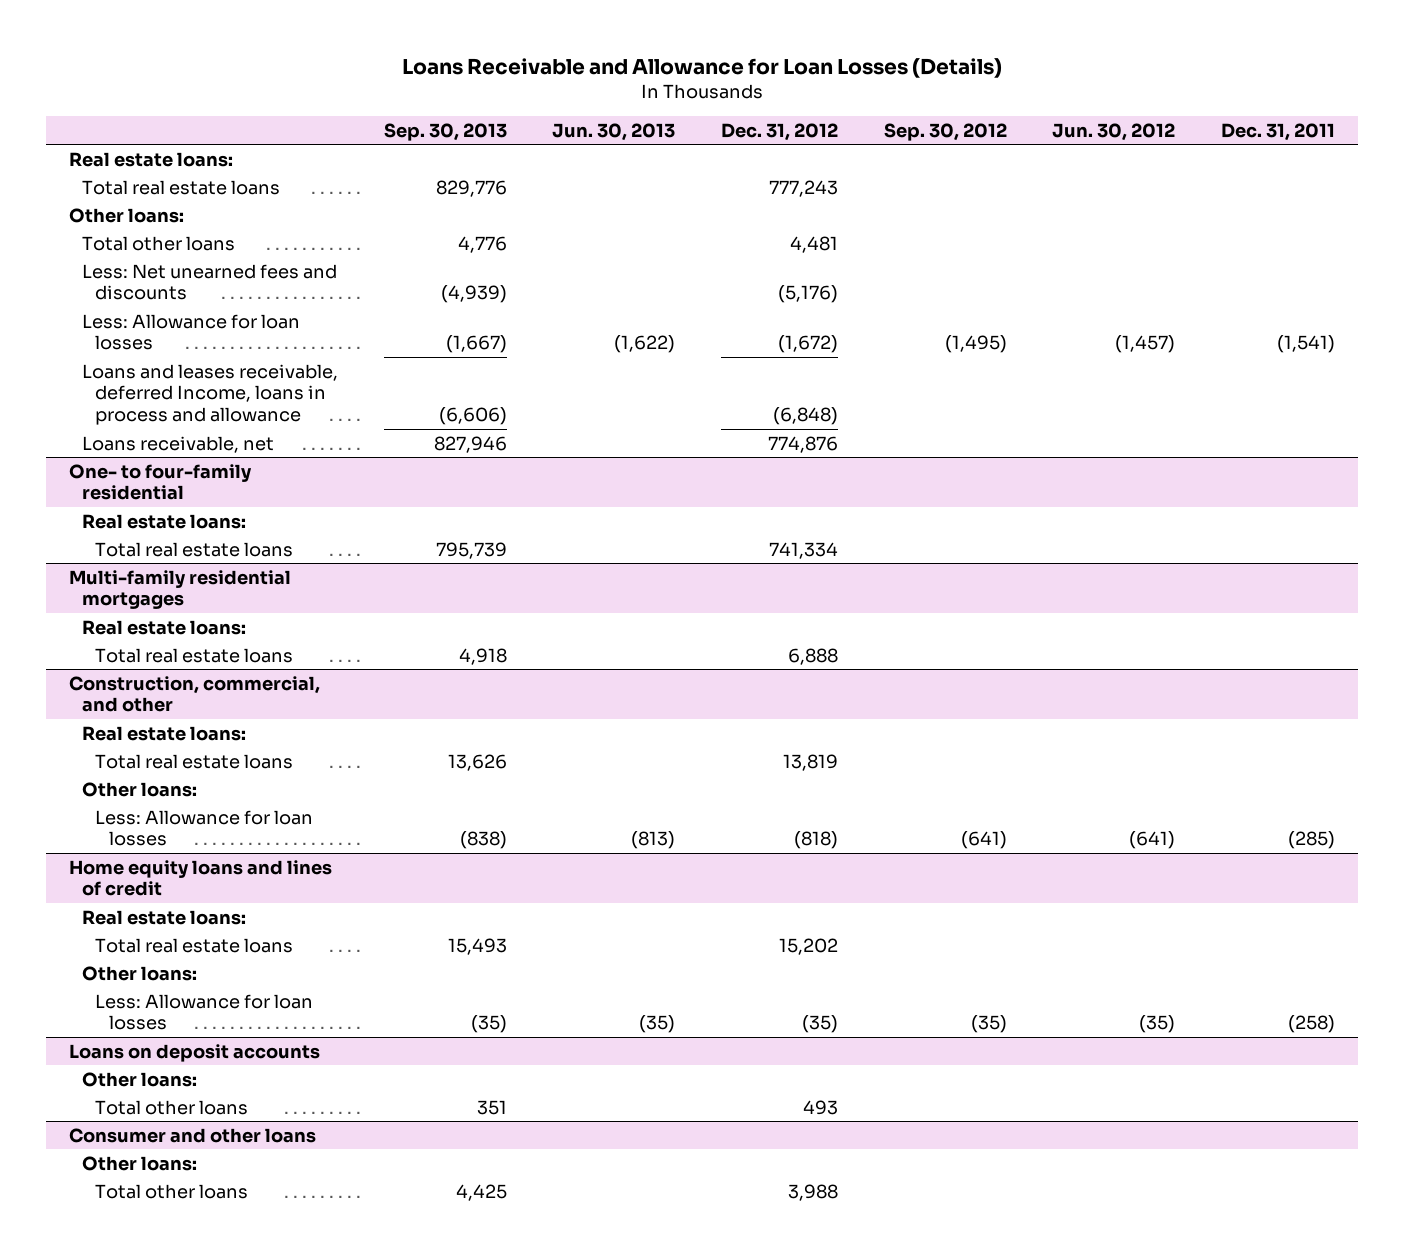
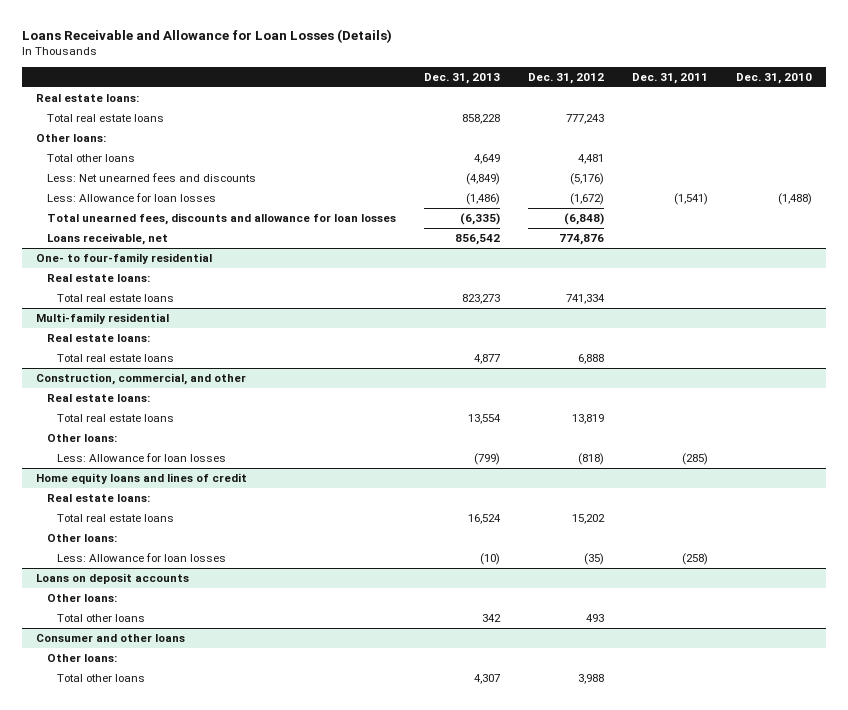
- | Sep. 30, 2013 | Jun. 30, 2013 | Dec. 31, 2012 | Sep. 30, 2012 | Jun. 30, 2012 | Dec. 31, 2011
+ | Dec. 31, 2013 | Dec. 31, 2012 | Dec. 31, 2011 | Dec. 31, 2010
- Loans and leases receivable, deferred Income, loans in process and allowance | (6,606) | | (6,848) | | |
+ Total unearned fees, discounts and allowance for loan losses | (6,335) | (6,848) | |
- Multi-family residential mortgages
+ Multi-family residential

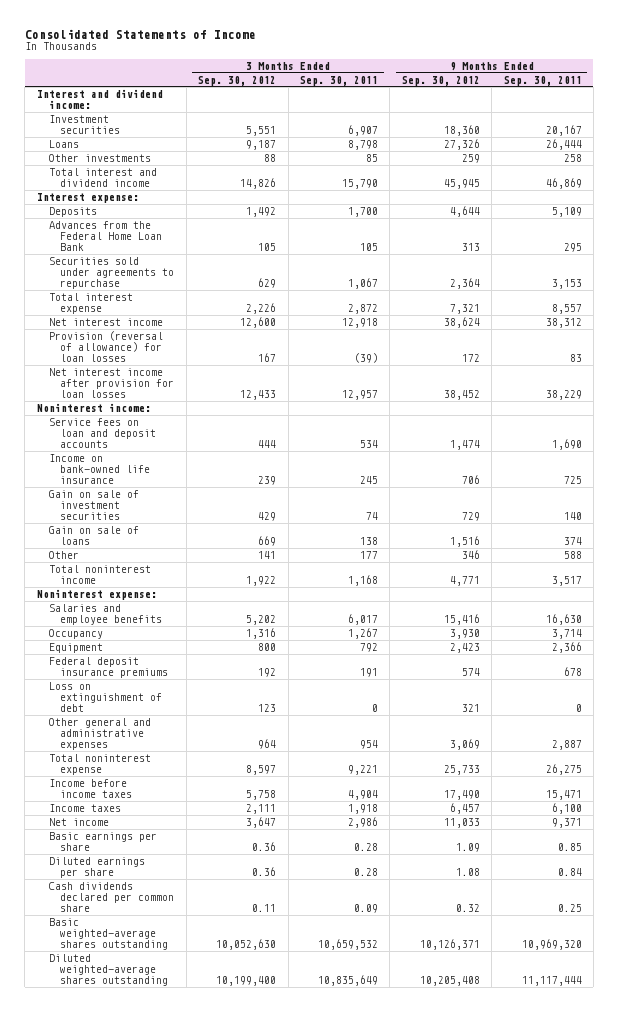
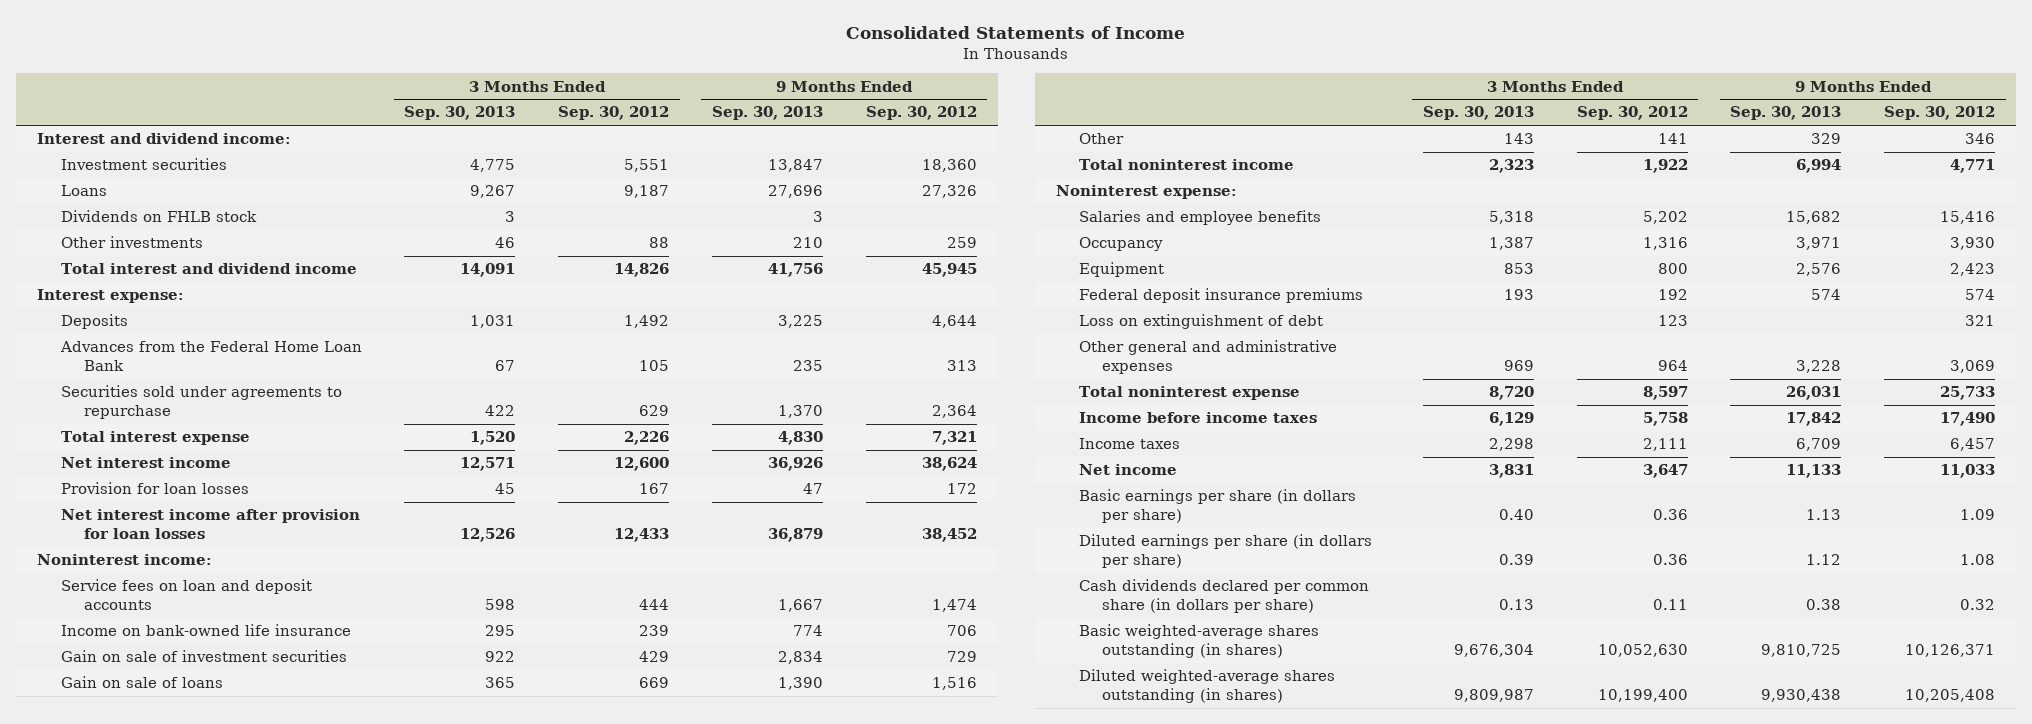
- | 3 Months Ended Sep. 30, 2012 | 3 Months Ended Sep. 30, 2011 | 9 Months Ended Sep. 30, 2012 | 9 Months Ended Sep. 30, 2011
+ | 3 Months Ended Sep. 30, 2013 | 3 Months Ended Sep. 30, 2012 | 9 Months Ended Sep. 30, 2013 | 9 Months Ended Sep. 30, 2012
+ Dividends on FHLB stock | 3 | | 3 |
- Provision (reversal of allowance) for loan losses | 167 | (39) | 172 | 83
+ Provision for loan losses | 45 | 167 | 47 | 172
- Basic earnings per share | 0.36 | 0.28 | 1.09 | 0.85
- Diluted earnings per share | 0.36 | 0.28 | 1.08 | 0.84
- Cash dividends declared per common share | 0.11 | 0.09 | 0.32 | 0.25
- Basic weighted-average shares outstanding | 10,052,630 | 10,659,532 | 10,126,371 | 10,969,320
- Diluted weighted-average shares outstanding | 10,199,400 | 10,835,649 | 10,205,408 | 11,117,444
+ Basic earnings per share (in dollars per share) | 0.40 | 0.36 | 1.13 | 1.09
+ Diluted earnings per share (in dollars per share) | 0.39 | 0.36 | 1.12 | 1.08
+ Cash dividends declared per common share (in dollars per share) | 0.13 | 0.11 | 0.38 | 0.32
+ Basic weighted-average shares outstanding (in shares) | 9,676,304 | 10,052,630 | 9,810,725 | 10,126,371
+ Diluted weighted-average shares outstanding (in shares) | 9,809,987 | 10,199,400 | 9,930,438 | 10,205,408

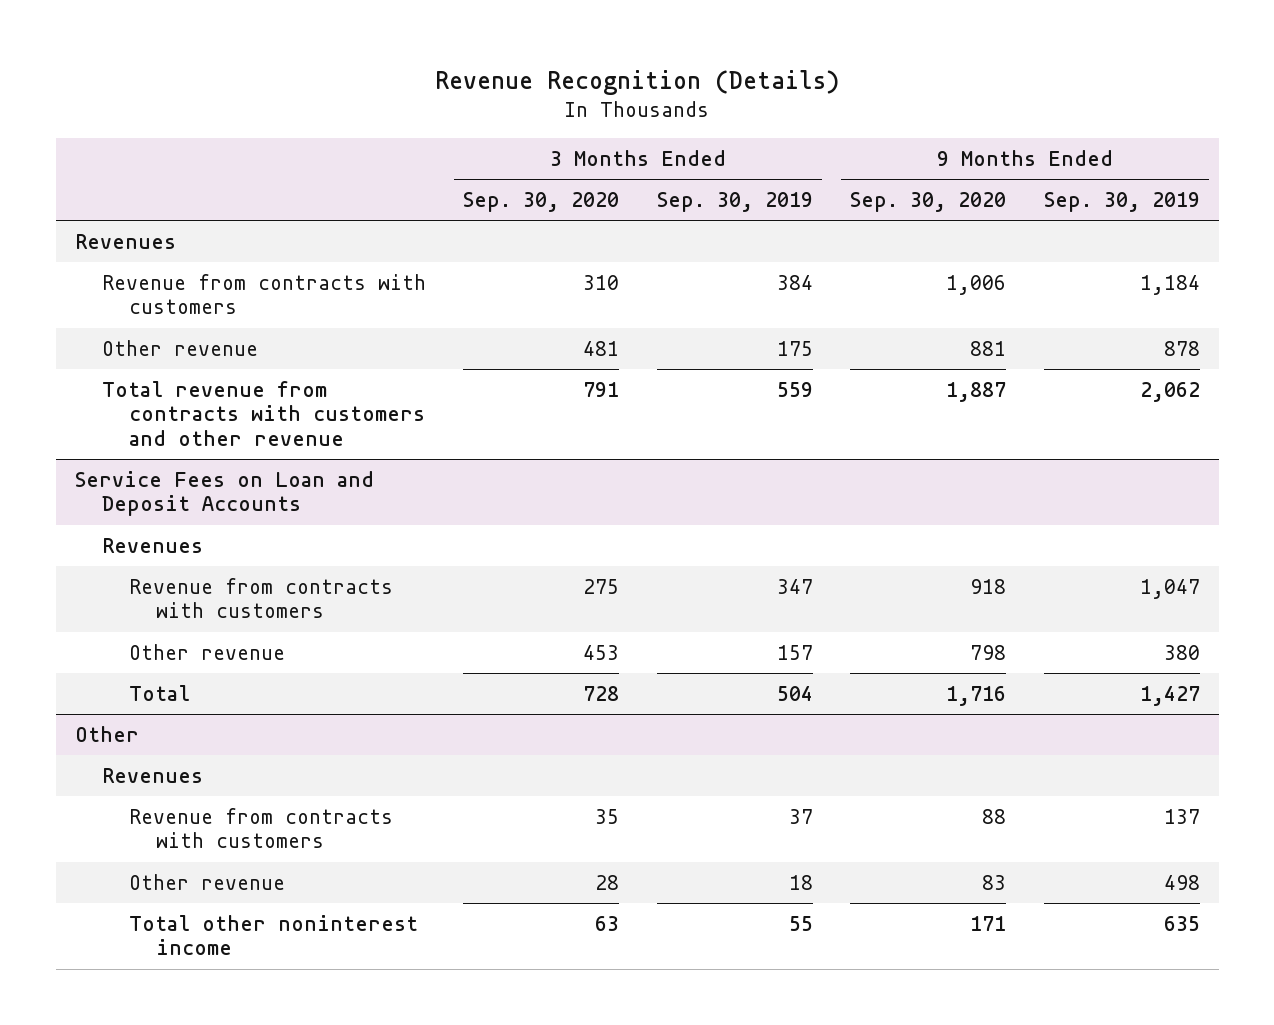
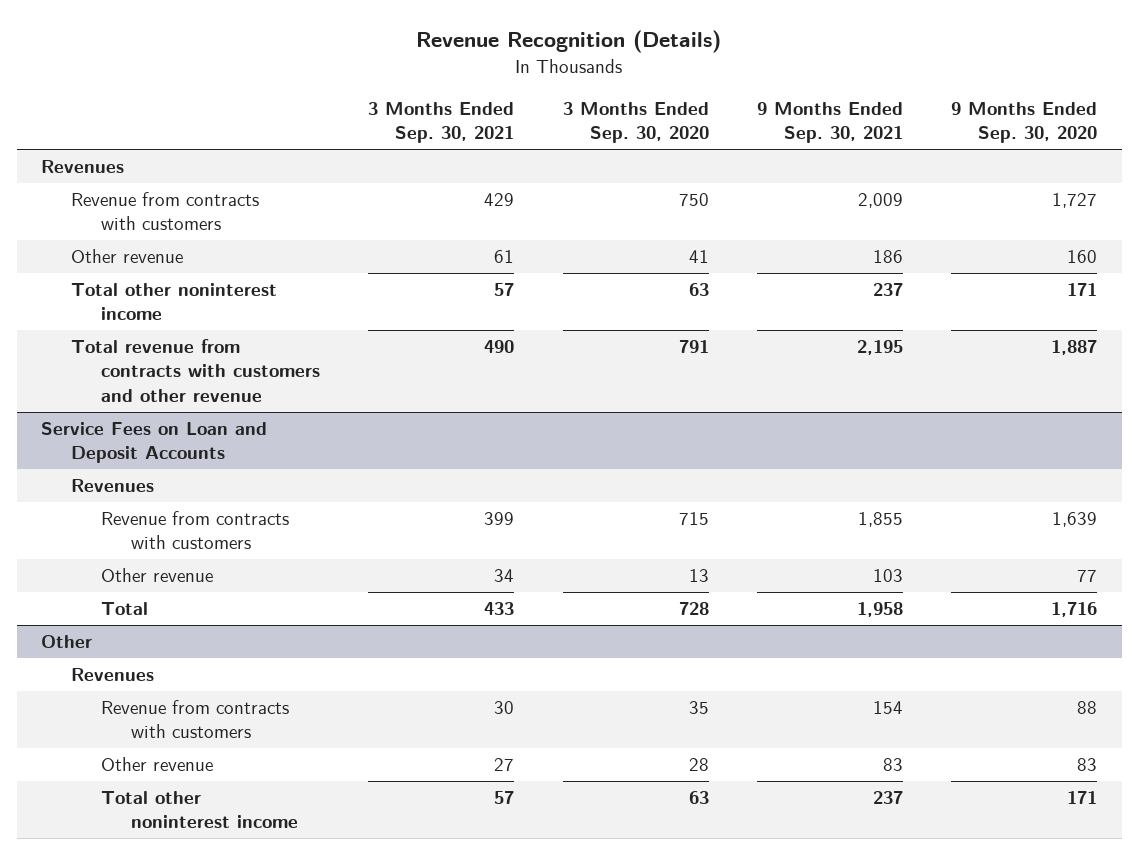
- | 3 Months Ended Sep. 30, 2020 | 3 Months Ended Sep. 30, 2019 | 9 Months Ended Sep. 30, 2020 | 9 Months Ended Sep. 30, 2019
+ | 3 Months Ended Sep. 30, 2021 | 3 Months Ended Sep. 30, 2020 | 9 Months Ended Sep. 30, 2021 | 9 Months Ended Sep. 30, 2020
- Revenue from contracts with customers | 310 | 384 | 1,006 | 1,184
- Other revenue | 481 | 175 | 881 | 878
+ Revenue from contracts with customers | 429 | 750 | 2,009 | 1,727
+ Other revenue | 61 | 41 | 186 | 160
+ Total other noninterest income | 57 | 63 | 237 | 171
@ Service Fees on Loan and Deposit Accounts
- Revenue from contracts with customers | 275 | 347 | 918 | 1,047
- Other revenue | 453 | 157 | 798 | 380
+ Revenue from contracts with customers | 399 | 715 | 1,855 | 1,639
+ Other revenue | 34 | 13 | 103 | 77

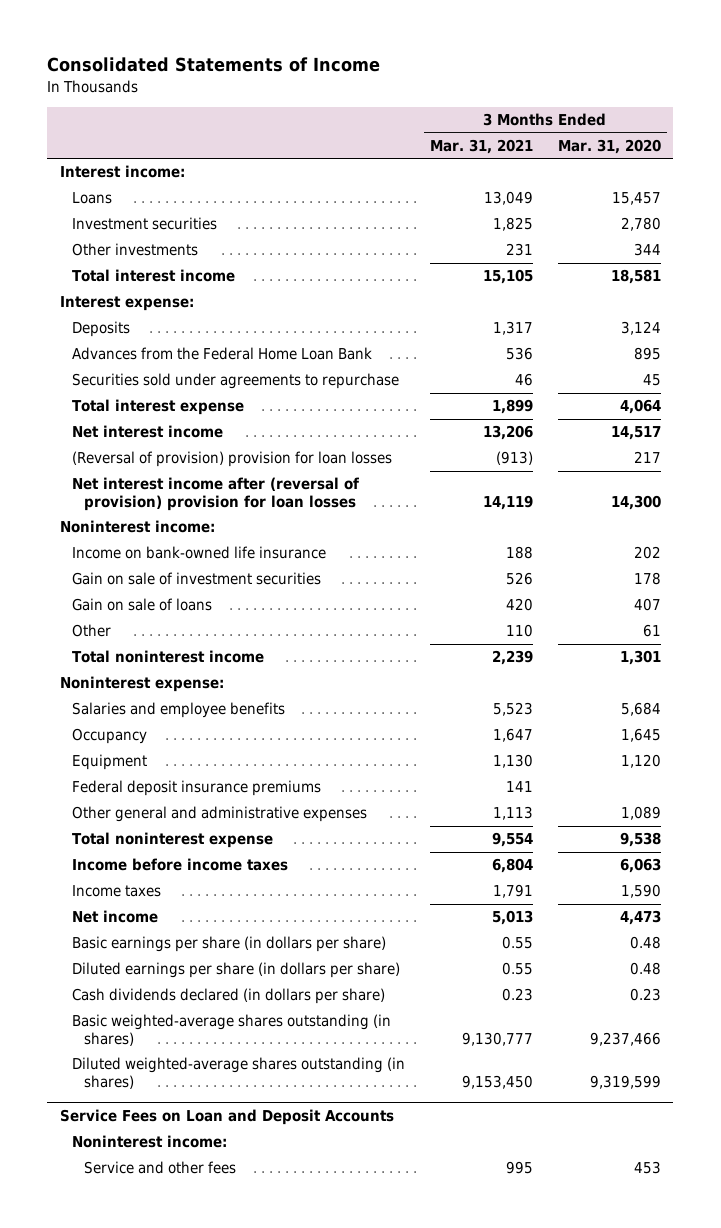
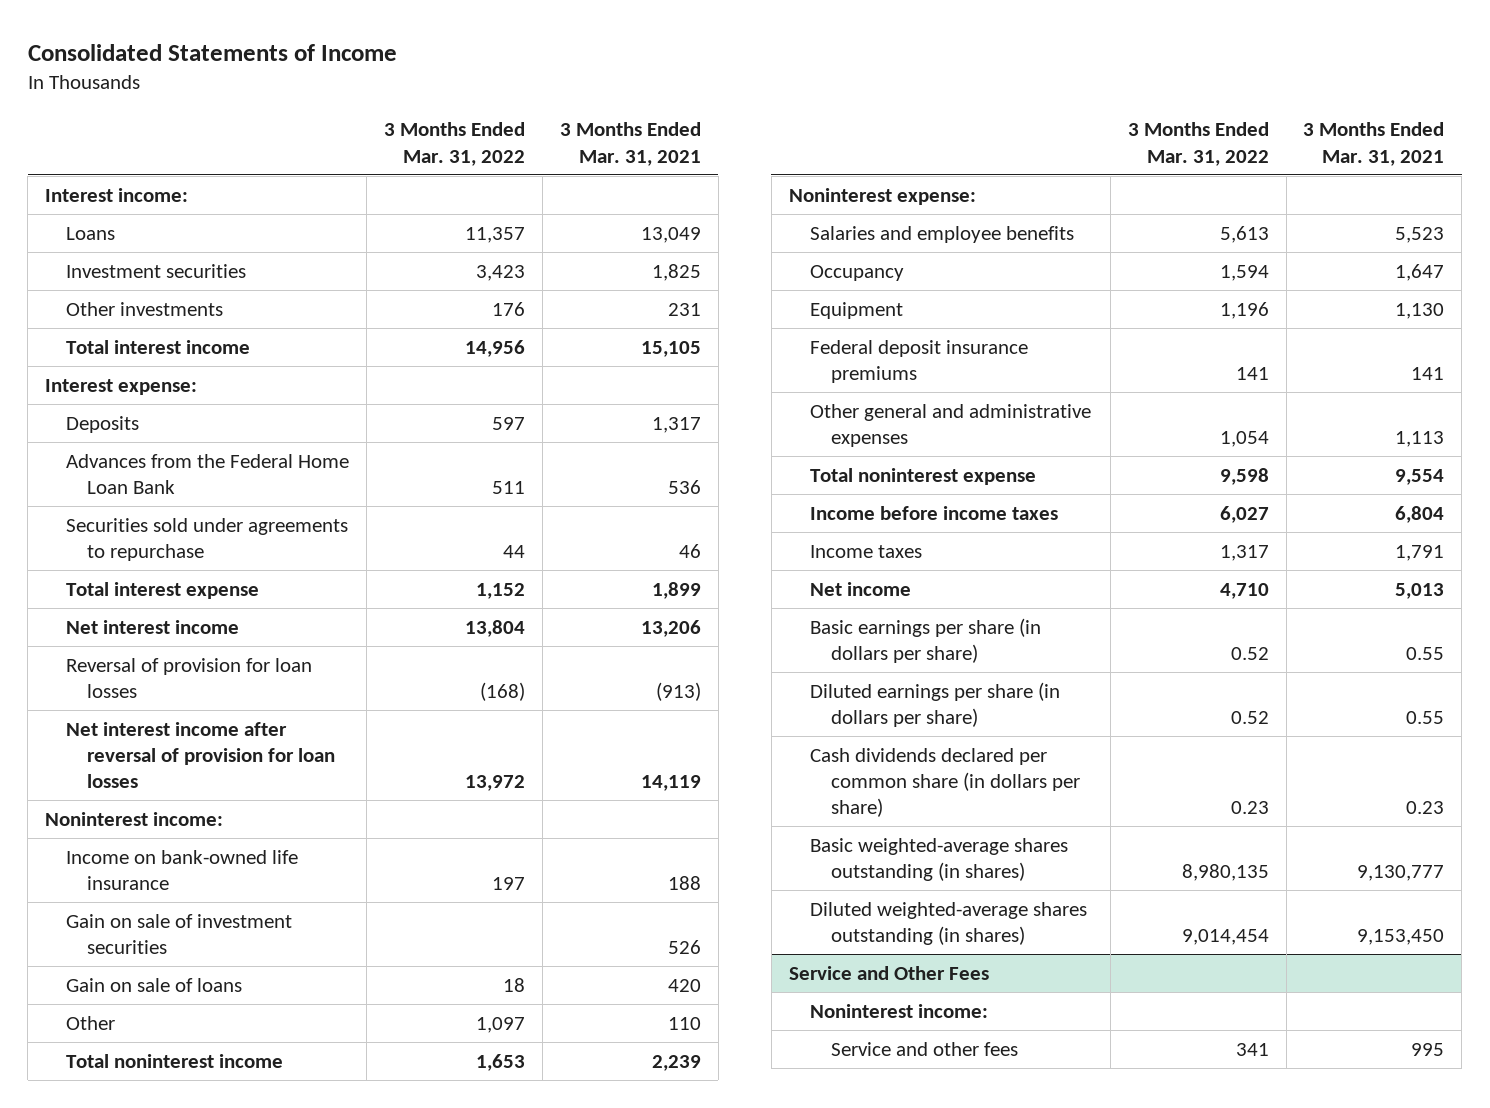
- | 3 Months Ended Mar. 31, 2021 | 3 Months Ended Mar. 31, 2020
+ | 3 Months Ended Mar. 31, 2022 | 3 Months Ended Mar. 31, 2021
- (Reversal of provision) provision for loan losses | (913) | 217
- Net interest income after (reversal of provision) provision for loan losses | 14,119 | 14,300
+ Reversal of provision for loan losses | (168) | (913)
+ Net interest income after reversal of provision for loan losses | 13,972 | 14,119
- Cash dividends declared (in dollars per share) | 0.23 | 0.23
+ Cash dividends declared per common share (in dollars per share) | 0.23 | 0.23
- Service Fees on Loan and Deposit Accounts
+ Service and Other Fees

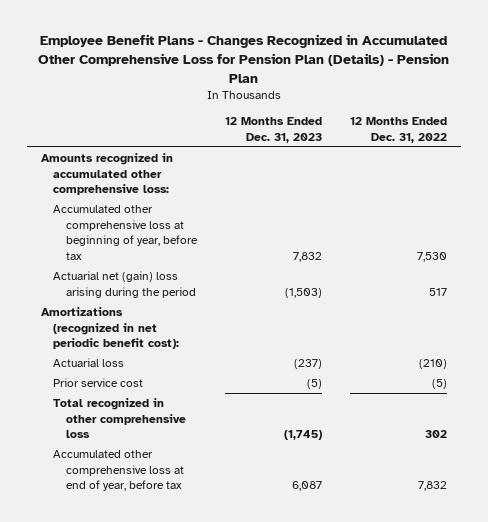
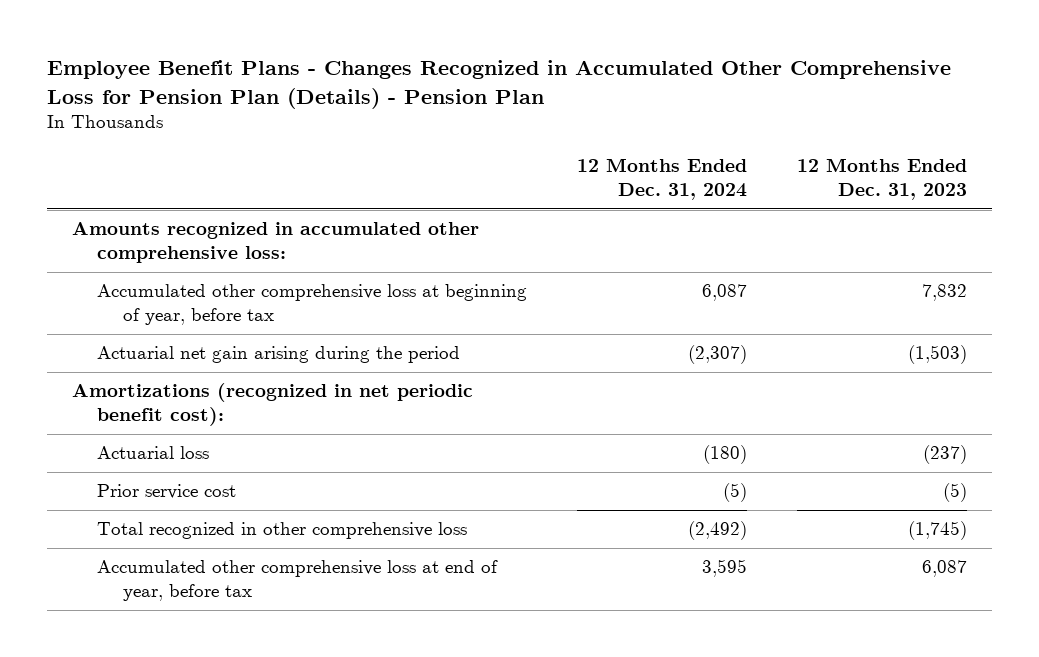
- | 12 Months Ended Dec. 31, 2023 | 12 Months Ended Dec. 31, 2022
+ | 12 Months Ended Dec. 31, 2024 | 12 Months Ended Dec. 31, 2023
- Actuarial net (gain) loss arising during the period | (1,503) | 517
+ Actuarial net gain arising during the period | (2,307) | (1,503)

